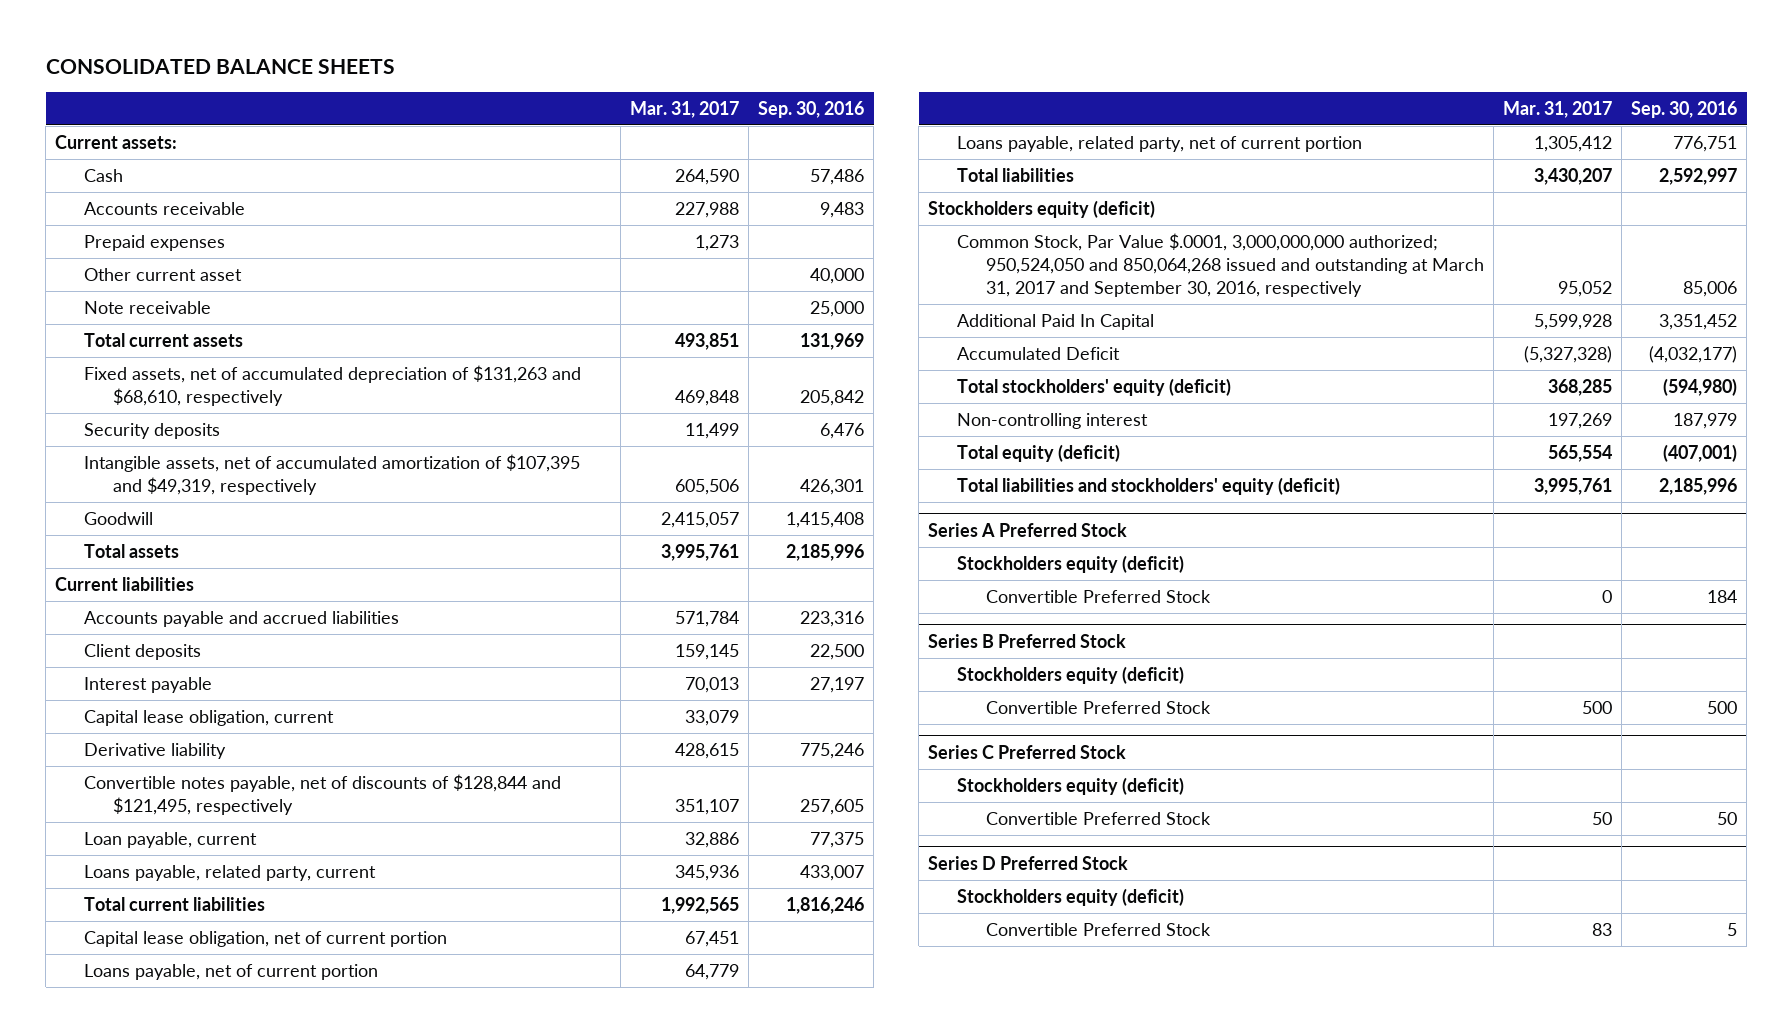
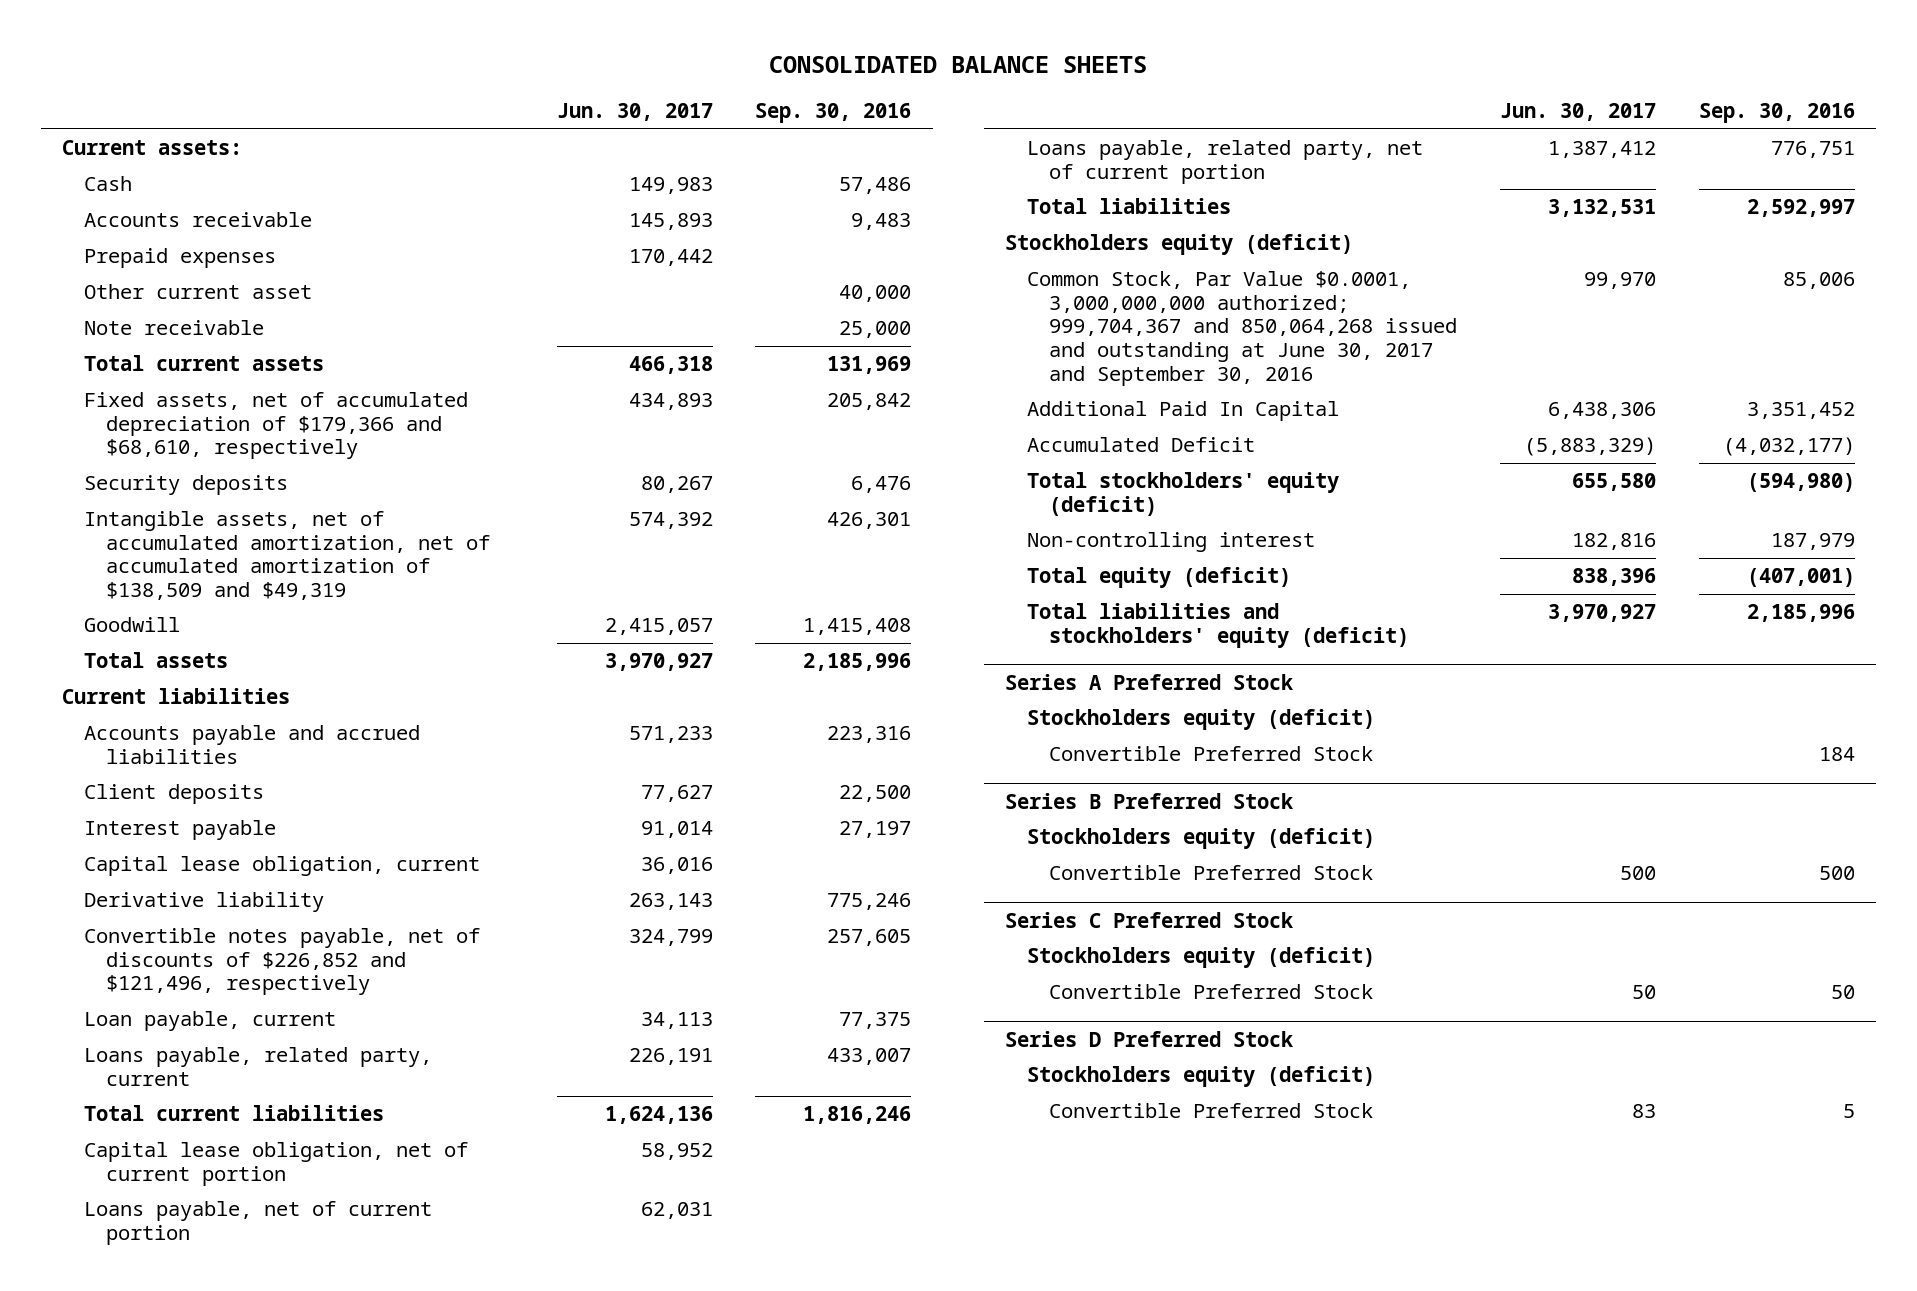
- | Mar. 31, 2017 | Sep. 30, 2016
+ | Jun. 30, 2017 | Sep. 30, 2016
- Fixed assets, net of accumulated depreciation of $131,263 and $68,610, respectively | 469,848 | 205,842
+ Fixed assets, net of accumulated depreciation of $179,366 and $68,610, respectively | 434,893 | 205,842
- Intangible assets, net of accumulated amortization of $107,395 and $49,319, respectively | 605,506 | 426,301
+ Intangible assets, net of accumulated amortization, net of accumulated amortization of $138,509 and $49,319 | 574,392 | 426,301
- Convertible notes payable, net of discounts of $128,844 and $121,495, respectively | 351,107 | 257,605
+ Convertible notes payable, net of discounts of $226,852 and $121,496, respectively | 324,799 | 257,605
- Common Stock, Par Value $.0001, 3,000,000,000 authorized; 950,524,050 and 850,064,268 issued and outstanding at March 31, 2017 and September 30, 2016, respectively | 95,052 | 85,006
+ Common Stock, Par Value $0.0001, 3,000,000,000 authorized; 999,704,367 and 850,064,268 issued and outstanding at June 30, 2017 and September 30, 2016 | 99,970 | 85,006

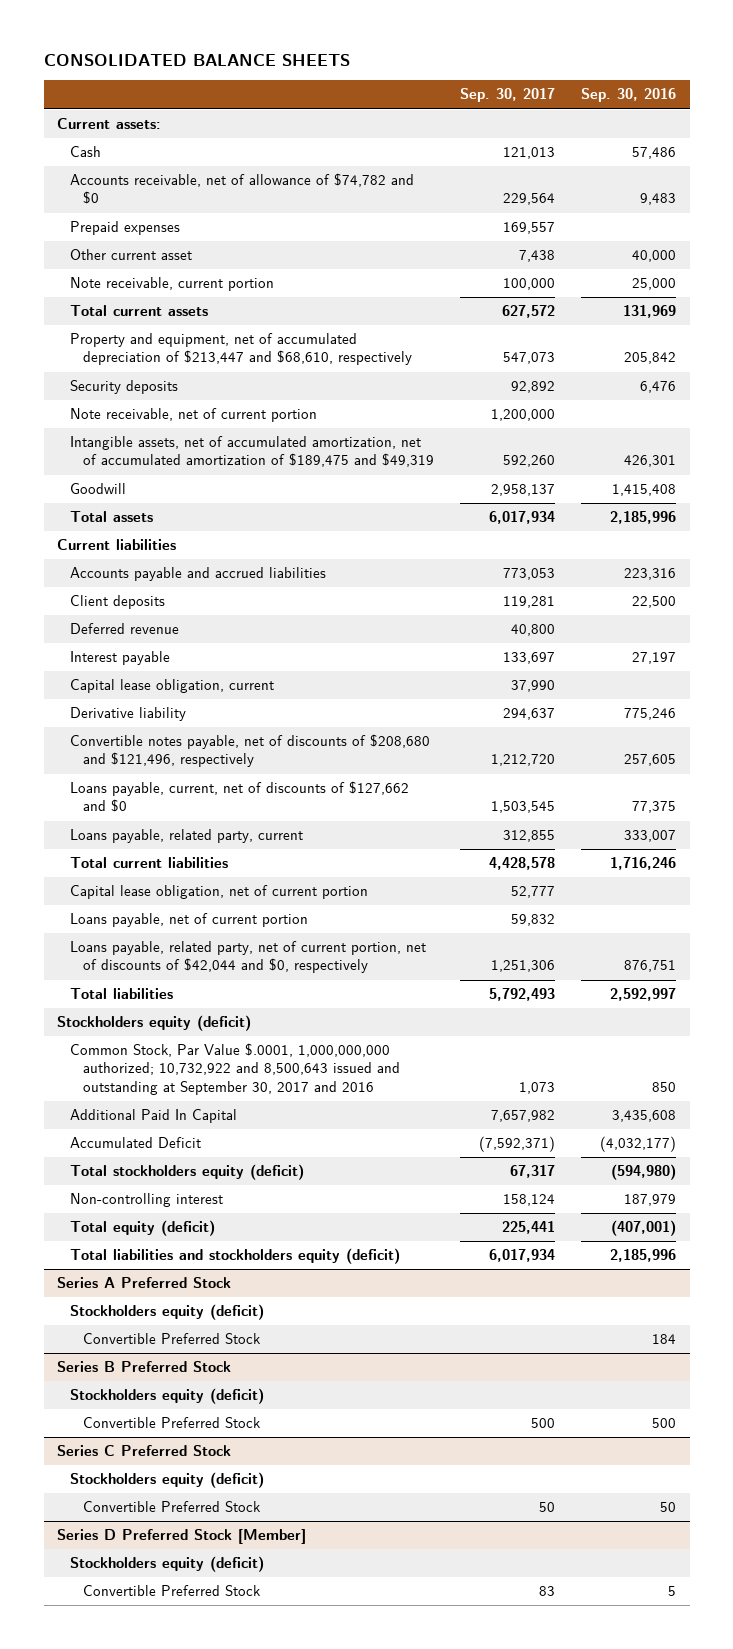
- | Jun. 30, 2017 | Sep. 30, 2016
+ | Sep. 30, 2017 | Sep. 30, 2016
- Accounts receivable | 145,893 | 9,483
+ Accounts receivable, net of allowance of $74,782 and $0 | 229,564 | 9,483
- Note receivable | | 25,000
+ Note receivable, current portion | 100,000 | 25,000
- Fixed assets, net of accumulated depreciation of $179,366 and $68,610, respectively | 434,893 | 205,842
+ Property and equipment, net of accumulated depreciation of $213,447 and $68,610, respectively | 547,073 | 205,842
- Intangible assets, net of accumulated amortization, net of accumulated amortization of $138,509 and $49,319 | 574,392 | 426,301
+ Note receivable, net of current portion | 1,200,000 |
+ Intangible assets, net of accumulated amortization, net of accumulated amortization of $189,475 and $49,319 | 592,260 | 426,301
+ Deferred revenue | 40,800 |
- Convertible notes payable, net of discounts of $226,852 and $121,496, respectively | 324,799 | 257,605
- Loan payable, current | 34,113 | 77,375
- Loans payable, related party, current | 226,191 | 433,007
- Total current liabilities | 1,624,136 | 1,816,246
+ Convertible notes payable, net of discounts of $208,680 and $121,496, respectively | 1,212,720 | 257,605
+ Loans payable, current, net of discounts of $127,662 and $0 | 1,503,545 | 77,375
+ Loans payable, related party, current | 312,855 | 333,007
+ Total current liabilities | 4,428,578 | 1,716,246
- Loans payable, related party, net of current portion | 1,387,412 | 776,751
+ Loans payable, related party, net of current portion, net of discounts of $42,044 and $0, respectively | 1,251,306 | 876,751
- Common Stock, Par Value $0.0001, 3,000,000,000 authorized; 999,704,367 and 850,064,268 issued and outstanding at June 30, 2017 and September 30, 2016 | 99,970 | 85,006
- Additional Paid In Capital | 6,438,306 | 3,351,452
+ Common Stock, Par Value $.0001, 1,000,000,000 authorized; 10,732,922 and 8,500,643 issued and outstanding at September 30, 2017 and 2016 | 1,073 | 850
+ Additional Paid In Capital | 7,657,982 | 3,435,608
- Total stockholders' equity (deficit) | 655,580 | (594,980)
+ Total stockholders equity (deficit) | 67,317 | (594,980)
- Total liabilities and stockholders' equity (deficit) | 3,970,927 | 2,185,996
+ Total liabilities and stockholders equity (deficit) | 6,017,934 | 2,185,996
- Series D Preferred Stock
+ Series D Preferred Stock [Member]

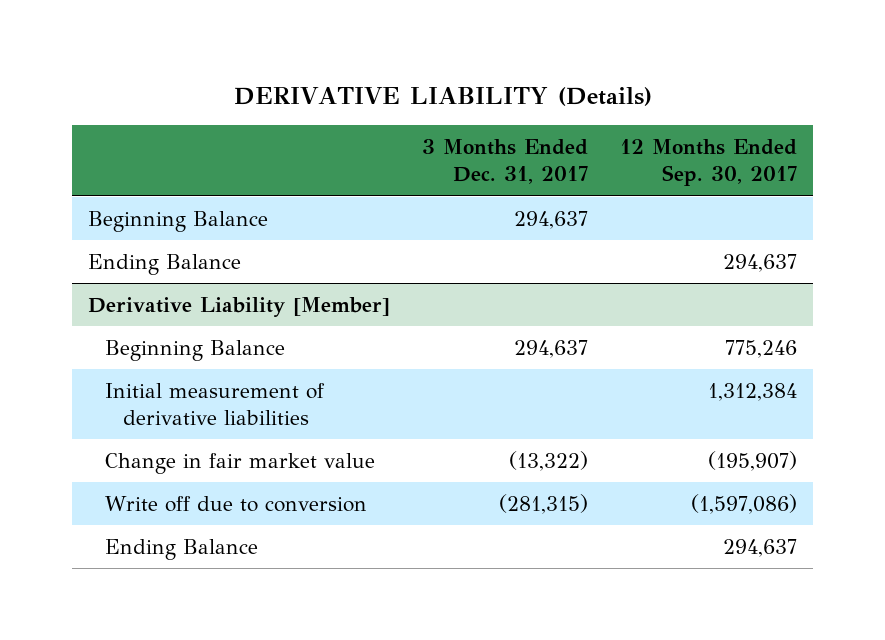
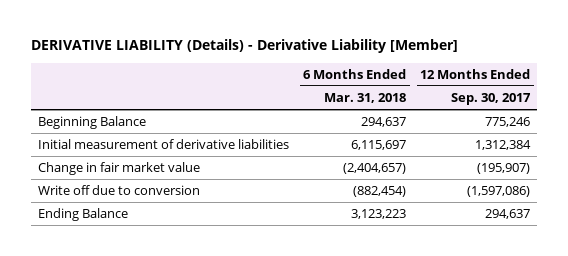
- DERIVATIVE LIABILITY (Details)
+ DERIVATIVE LIABILITY (Details) - Derivative Liability [Member]
- | 3 Months Ended Dec. 31, 2017 | 12 Months Ended Sep. 30, 2017
+ | 6 Months Ended Mar. 31, 2018 | 12 Months Ended Sep. 30, 2017
- Beginning Balance | 294,637 |
- Ending Balance | | 294,637
- Derivative Liability [Member]

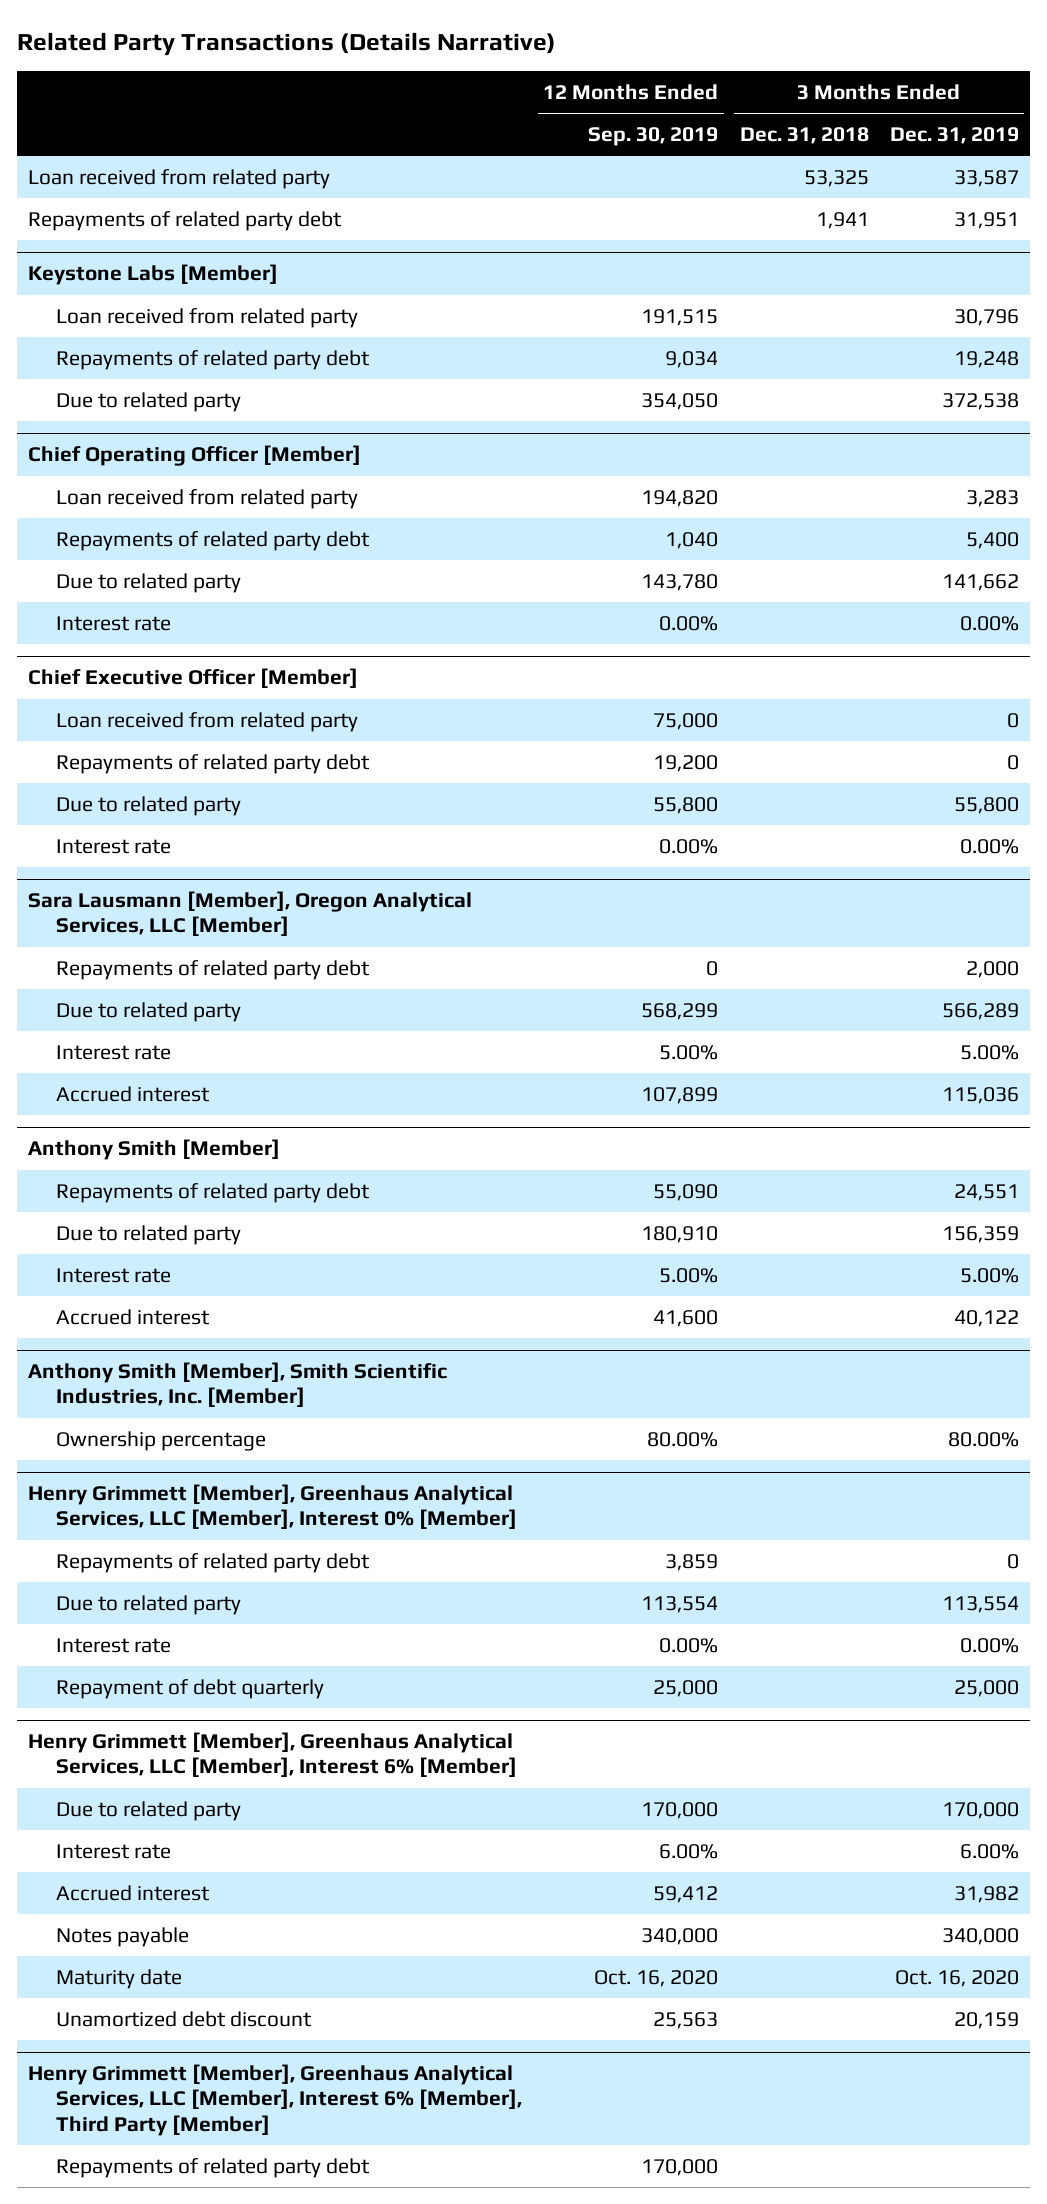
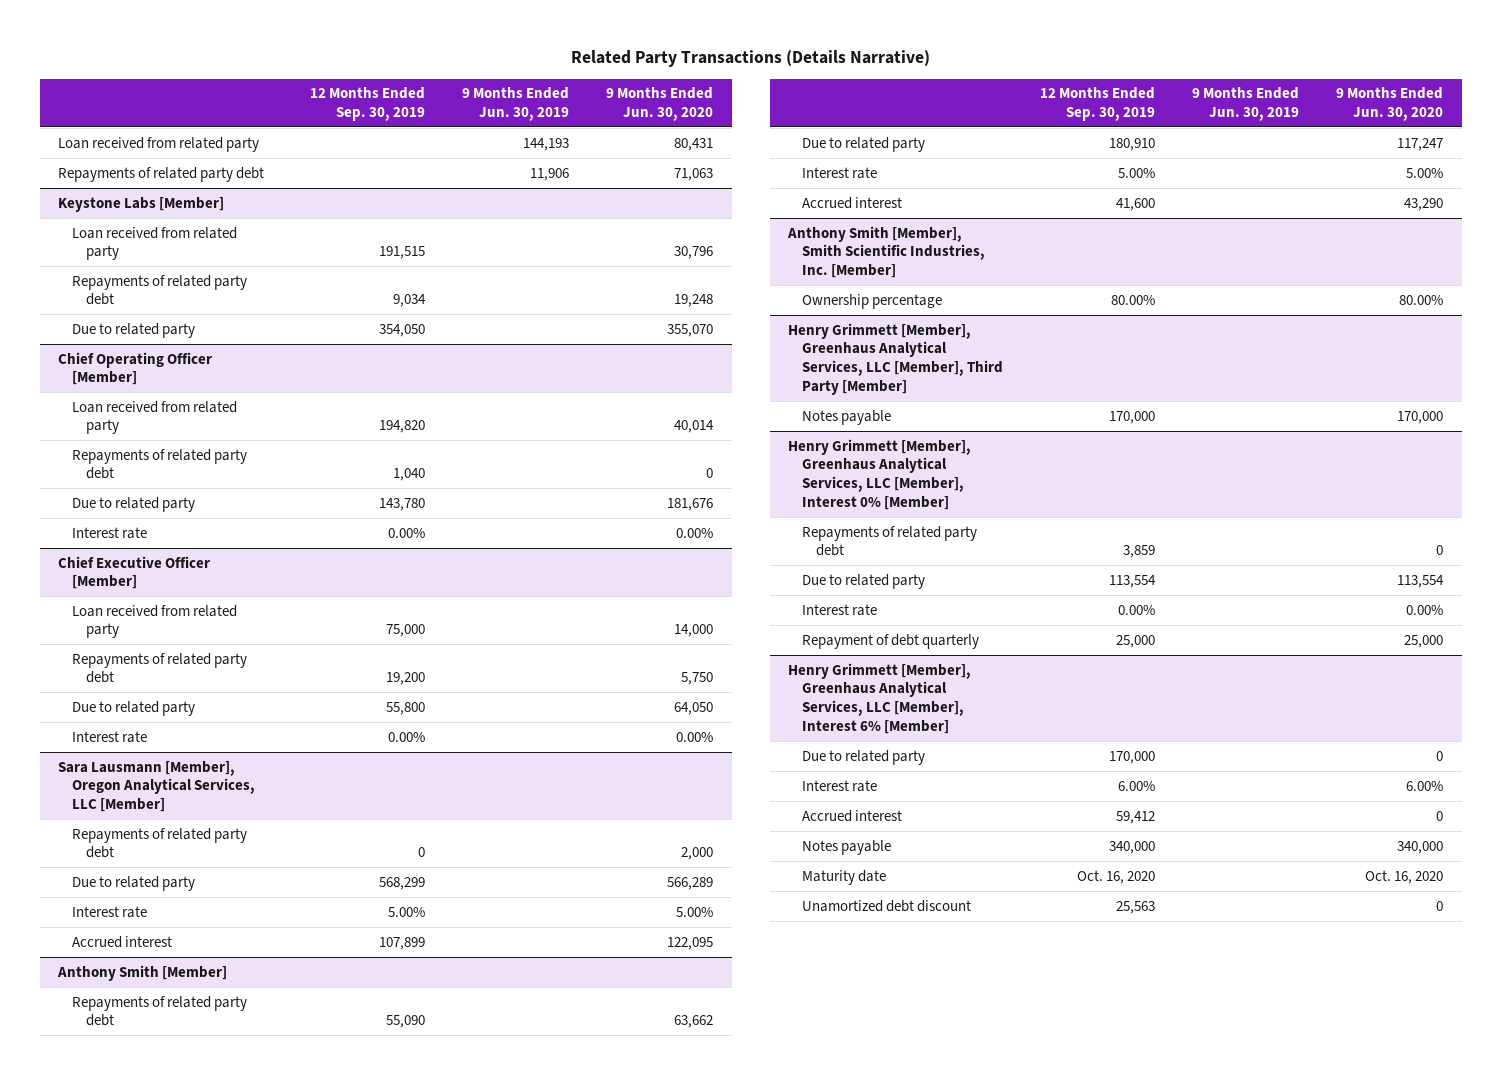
- | 12 Months Ended Sep. 30, 2019 | 3 Months Ended Dec. 31, 2018 | 3 Months Ended Dec. 31, 2019
+ | 12 Months Ended Sep. 30, 2019 | 9 Months Ended Jun. 30, 2019 | 9 Months Ended Jun. 30, 2020
+ Henry Grimmett [Member], Greenhaus Analytical Services, LLC [Member], Third Party [Member]
+ Notes payable | 170,000 | | 170,000
- Henry Grimmett [Member], Greenhaus Analytical Services, LLC [Member], Interest 6% [Member], Third Party [Member]
- Repayments of related party debt | 170,000 | |

